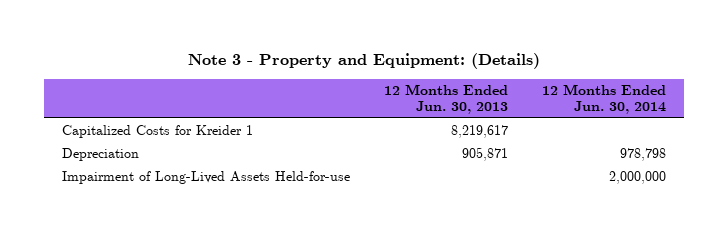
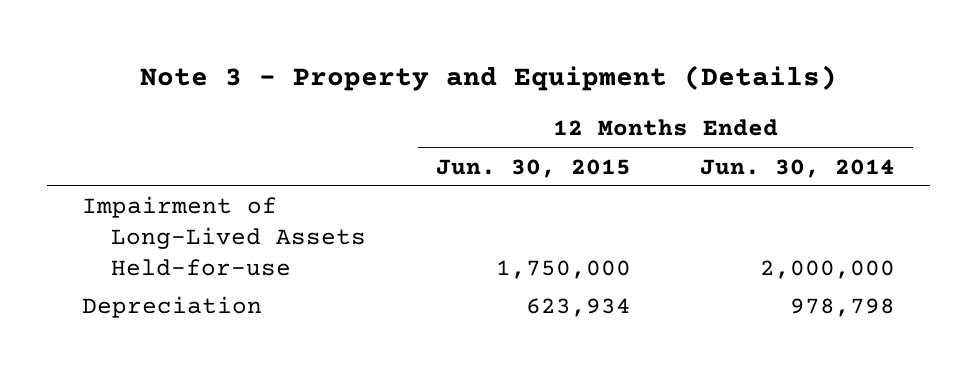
- Note 3 - Property and Equipment: (Details)
+ Note 3 - Property and Equipment (Details)
- | 12 Months Ended Jun. 30, 2013 | 12 Months Ended Jun. 30, 2014
+ | 12 Months Ended Jun. 30, 2015 | 12 Months Ended Jun. 30, 2014
- Capitalized Costs for Kreider 1 | 8,219,617 |
moved down: Depreciation | 623,934 | 978,798

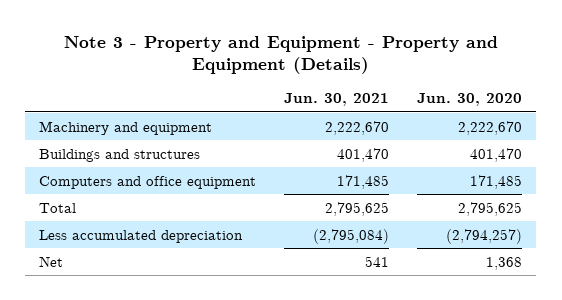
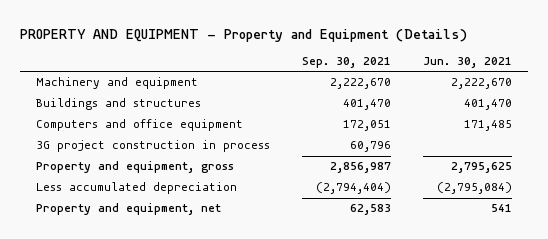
- Note 3 - Property and Equipment - Property and Equipment (Details)
+ PROPERTY AND EQUIPMENT - Property and Equipment (Details)
- | Jun. 30, 2021 | Jun. 30, 2020
+ | Sep. 30, 2021 | Jun. 30, 2021
- Total | 2,795,625 | 2,795,625
+ 3G project construction in process | 60,796 |
+ Property and equipment, gross | 2,856,987 | 2,795,625
- Net | 541 | 1,368
+ Property and equipment, net | 62,583 | 541

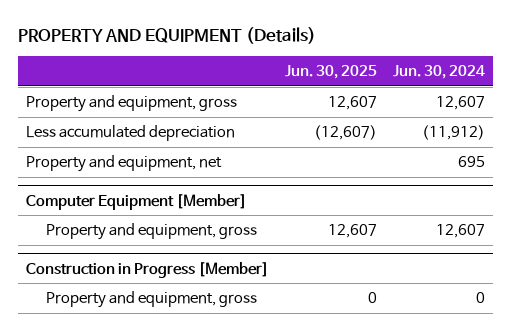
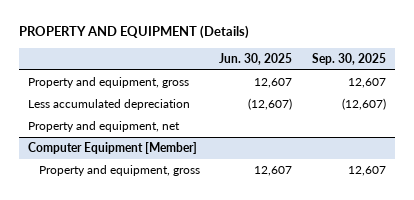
- | Jun. 30, 2025 | Jun. 30, 2024
+ | Jun. 30, 2025 | Sep. 30, 2025
- Construction in Progress [Member]
- Property and equipment, gross | 0 | 0

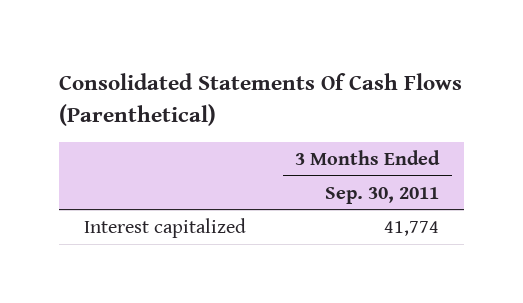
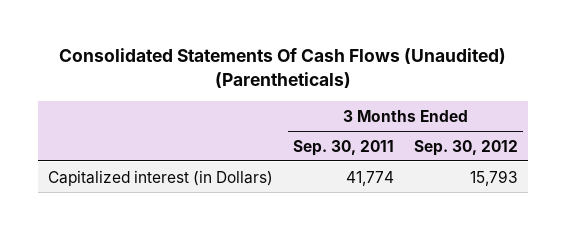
- Consolidated Statements Of Cash Flows (Parenthetical)
+ Consolidated Statements Of Cash Flows (Unaudited) (Parentheticals)
- | 3 Months Ended Sep. 30, 2011
+ | 3 Months Ended Sep. 30, 2011 | 3 Months Ended Sep. 30, 2012
- Interest capitalized | 41,774
+ Capitalized interest (in Dollars) | 41,774 | 15,793

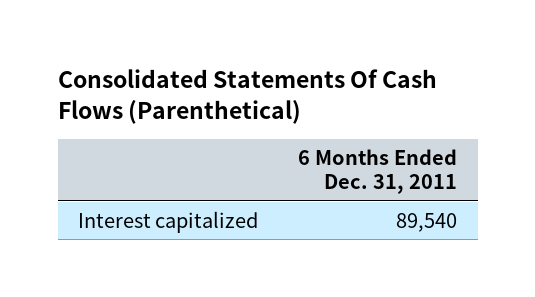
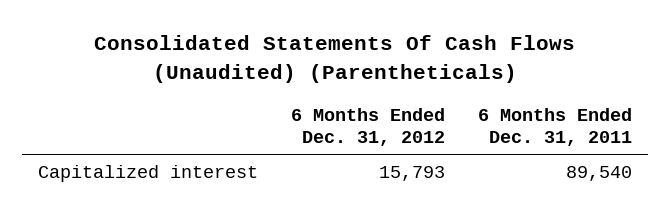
- Consolidated Statements Of Cash Flows (Parenthetical)
+ Consolidated Statements Of Cash Flows (Unaudited) (Parentheticals)
- | 6 Months Ended Dec. 31, 2011
+ | 6 Months Ended Dec. 31, 2012 | 6 Months Ended Dec. 31, 2011
- Interest capitalized | 89,540
+ Capitalized interest | 15,793 | 89,540

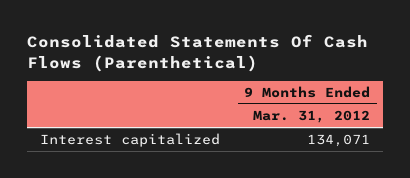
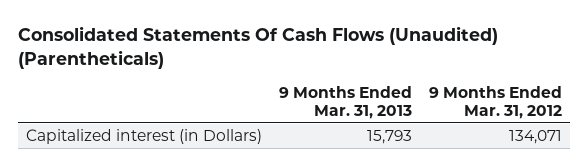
- Consolidated Statements Of Cash Flows (Parenthetical)
+ Consolidated Statements Of Cash Flows (Unaudited) (Parentheticals)
- | 9 Months Ended Mar. 31, 2012
+ | 9 Months Ended Mar. 31, 2013 | 9 Months Ended Mar. 31, 2012
- Interest capitalized | 134,071
+ Capitalized interest (in Dollars) | 15,793 | 134,071

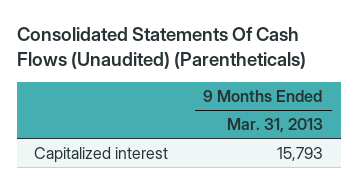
- | 9 Months Ended Mar. 31, 2013 | 9 Months Ended Mar. 31, 2012
+ | 9 Months Ended Mar. 31, 2013
- Capitalized interest (in Dollars) | 15,793 | 134,071
+ Capitalized interest | 15,793

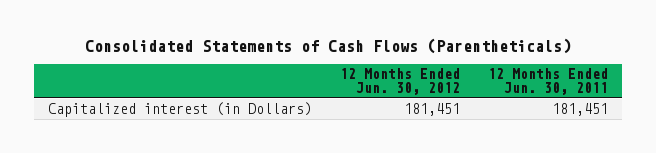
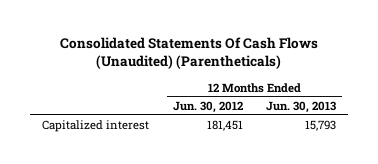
- Consolidated Statements of Cash Flows (Parentheticals)
+ Consolidated Statements Of Cash Flows (Unaudited) (Parentheticals)
- | 12 Months Ended Jun. 30, 2012 | 12 Months Ended Jun. 30, 2011
+ | 12 Months Ended Jun. 30, 2012 | 12 Months Ended Jun. 30, 2013
- Capitalized interest (in Dollars) | 181,451 | 181,451
+ Capitalized interest | 181,451 | 15,793

